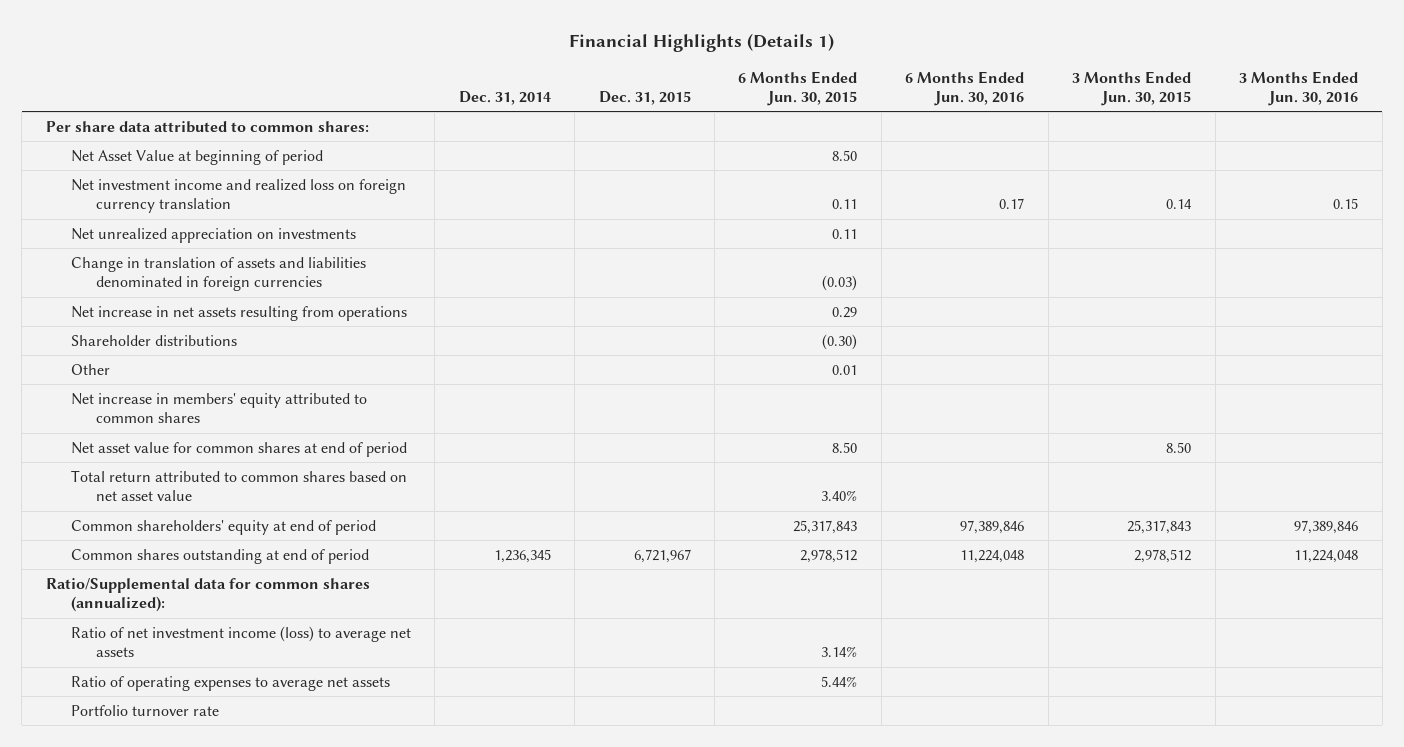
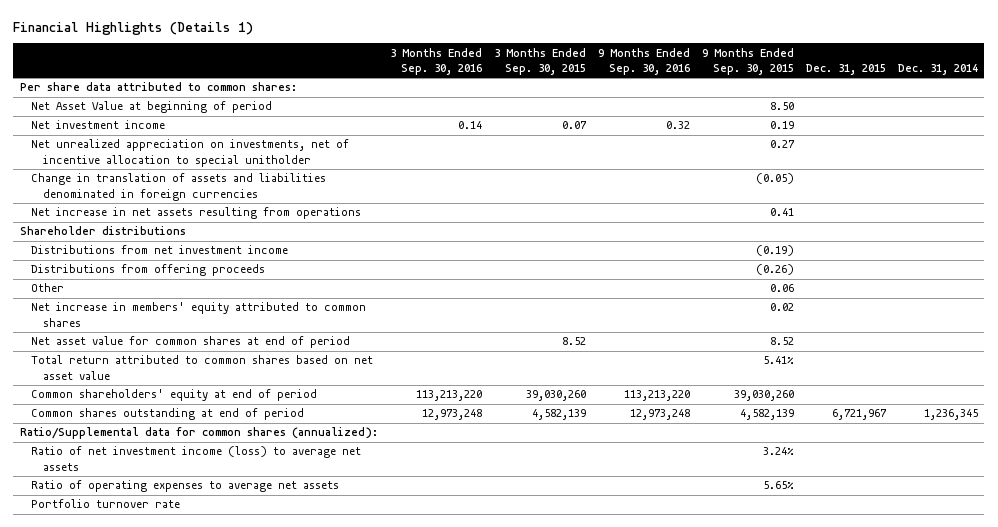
- | Dec. 31, 2014 | Dec. 31, 2015 | 6 Months Ended Jun. 30, 2015 | 6 Months Ended Jun. 30, 2016 | 3 Months Ended Jun. 30, 2015 | 3 Months Ended Jun. 30, 2016
+ | 3 Months Ended Sep. 30, 2016 | 3 Months Ended Sep. 30, 2015 | 9 Months Ended Sep. 30, 2016 | 9 Months Ended Sep. 30, 2015 | Dec. 31, 2015 | Dec. 31, 2014
- Net investment income and realized loss on foreign currency translation | | | 0.11 | 0.17 | 0.14 | 0.15
- Net unrealized appreciation on investments | | | 0.11 | | |
+ Net investment income | 0.14 | 0.07 | 0.32 | 0.19 | |
+ Net unrealized appreciation on investments, net of incentive allocation to special unitholder | | | | 0.27 | |
+ Distributions from net investment income | | | | (0.19) | |
+ Distributions from offering proceeds | | | | (0.26) | |

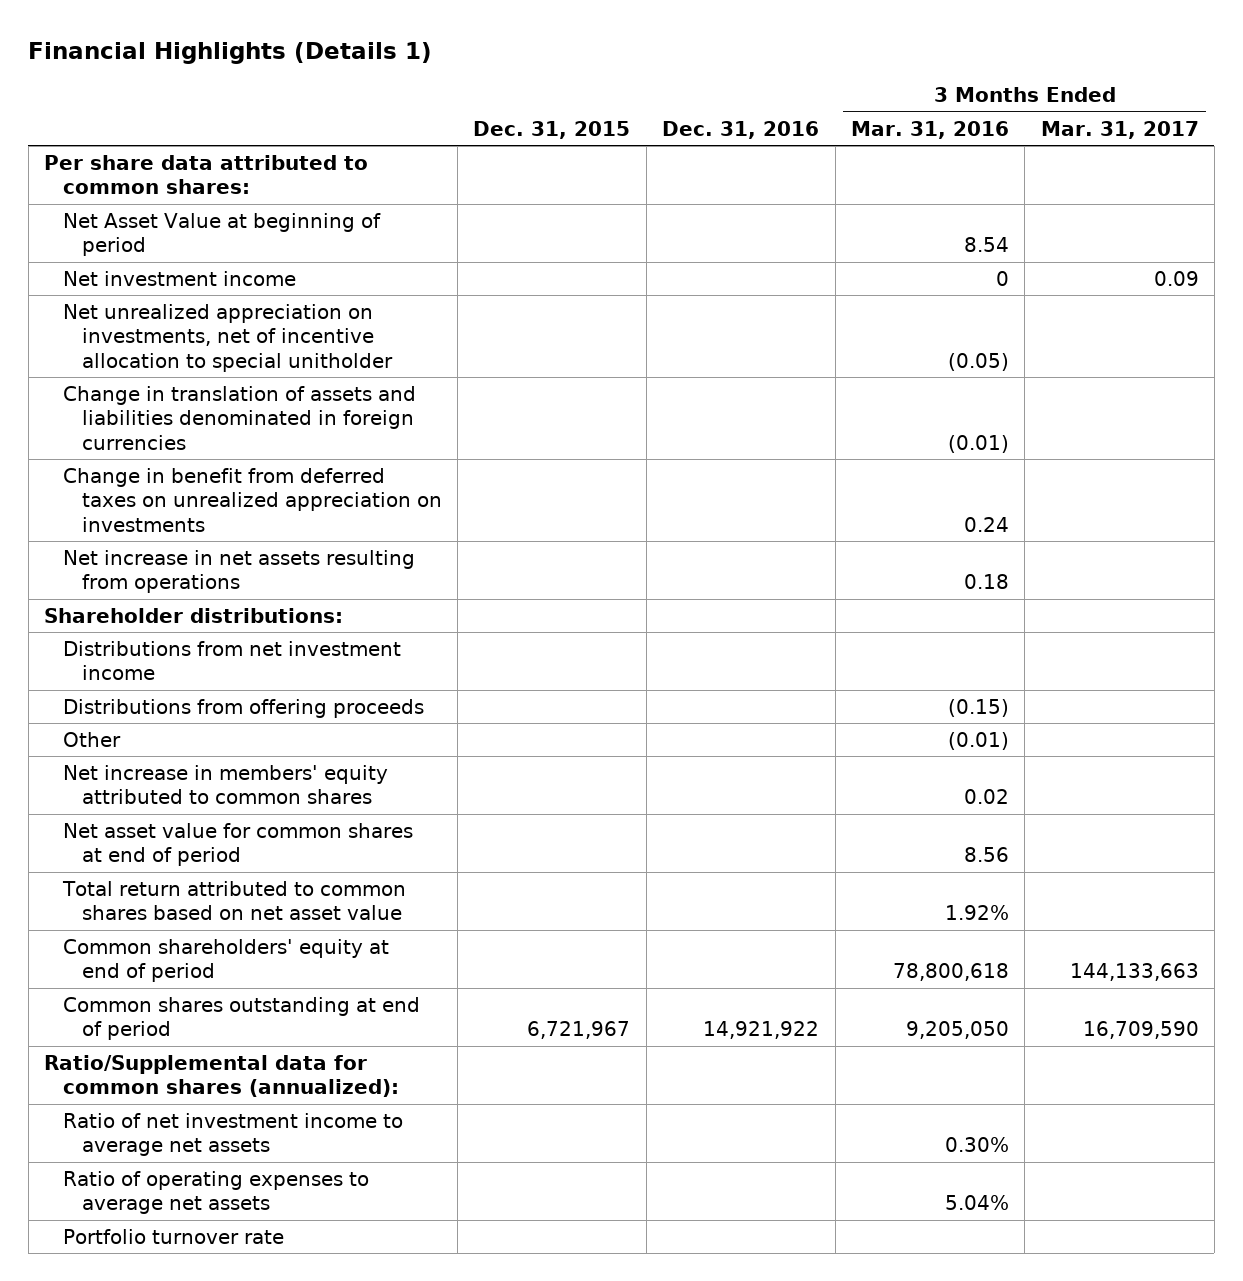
- | 3 Months Ended Sep. 30, 2016 | 3 Months Ended Sep. 30, 2015 | 9 Months Ended Sep. 30, 2016 | 9 Months Ended Sep. 30, 2015 | Dec. 31, 2015 | Dec. 31, 2014
+ | Dec. 31, 2015 | Dec. 31, 2016 | 3 Months Ended Mar. 31, 2016 | 3 Months Ended Mar. 31, 2017
+ Change in benefit from deferred taxes on unrealized appreciation on investments | | | 0.24 |
- Shareholder distributions
+ Shareholder distributions:
- Ratio of net investment income (loss) to average net assets | | | | 3.24% | |
+ Ratio of net investment income to average net assets | | | 0.30% |

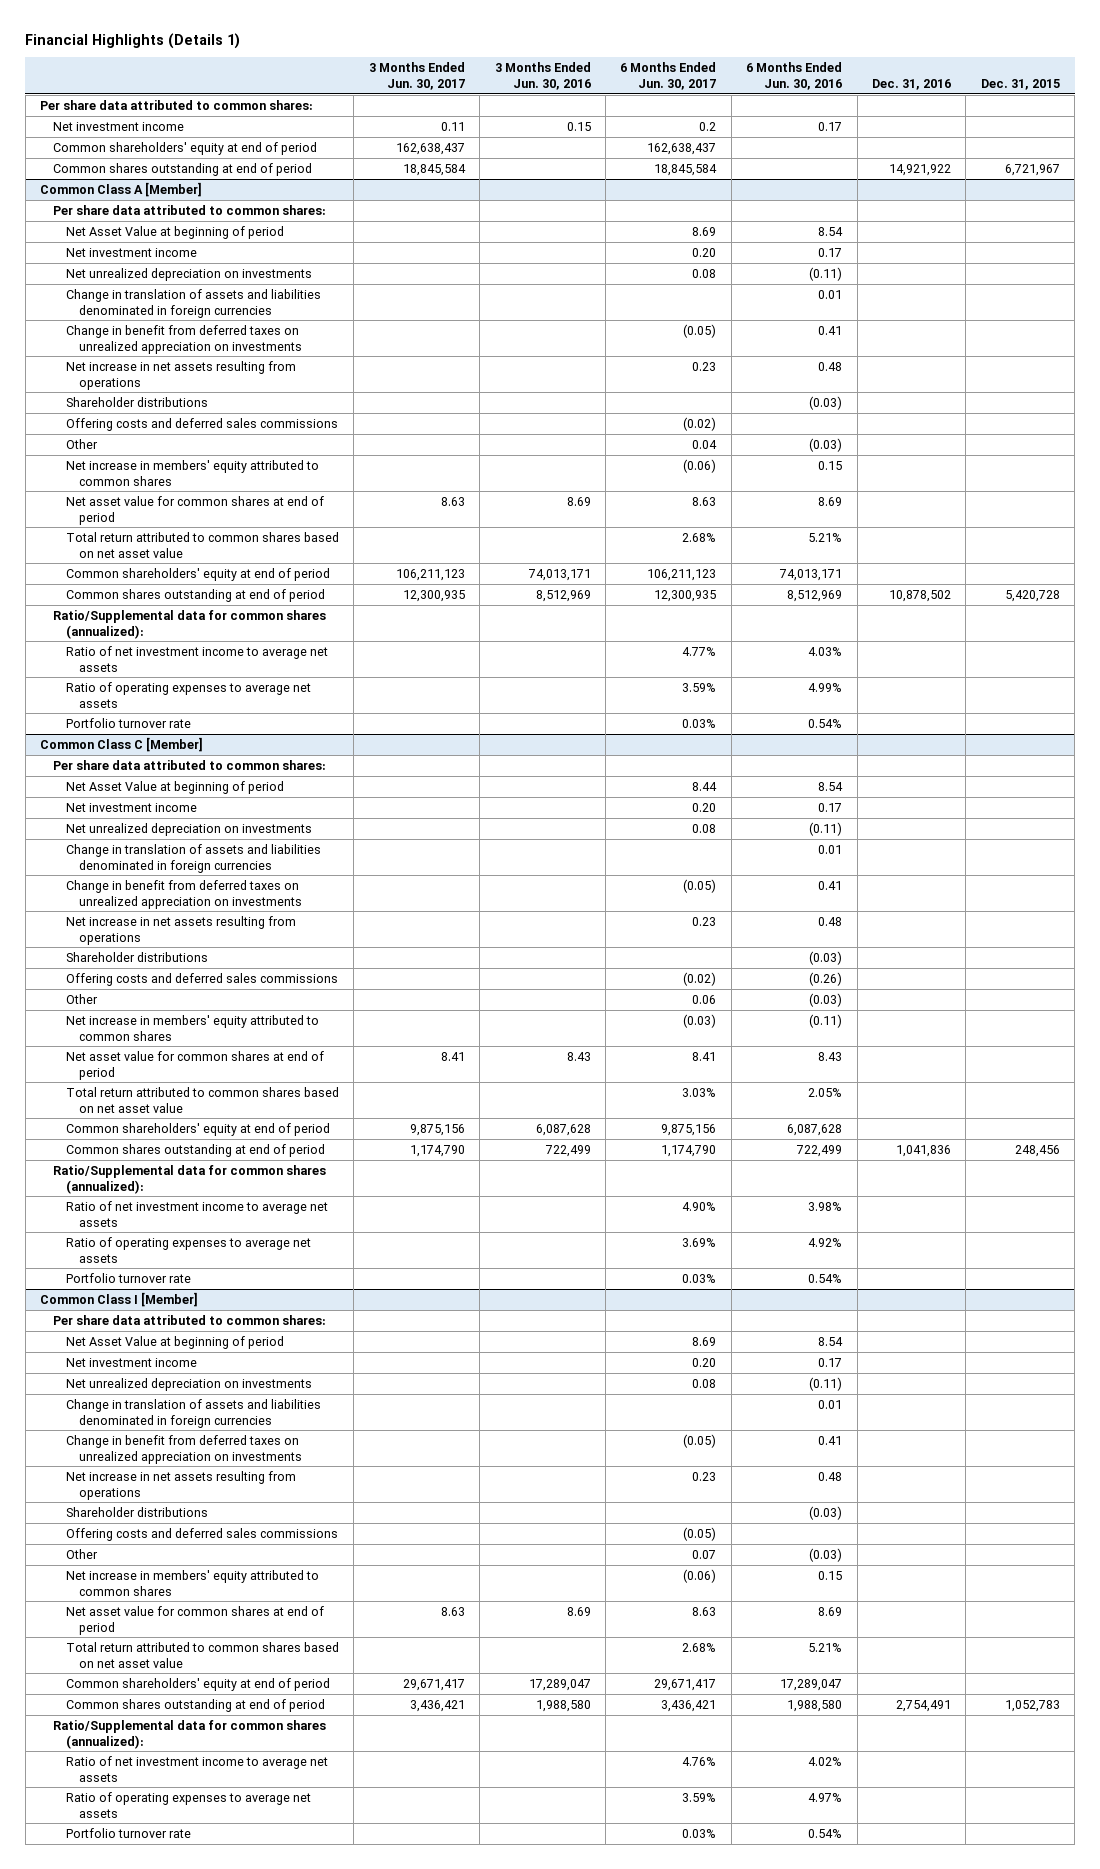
- | Dec. 31, 2015 | Dec. 31, 2016 | 3 Months Ended Mar. 31, 2016 | 3 Months Ended Mar. 31, 2017
+ | 3 Months Ended Jun. 30, 2017 | 3 Months Ended Jun. 30, 2016 | 6 Months Ended Jun. 30, 2017 | 6 Months Ended Jun. 30, 2016 | Dec. 31, 2016 | Dec. 31, 2015
- Net Asset Value at beginning of period | | | 8.54 |
- Net unrealized appreciation on investments, net of incentive allocation to special unitholder | | | (0.05) |
- Change in translation of assets and liabilities denominated in foreign currencies | | | (0.01) |
- Change in benefit from deferred taxes on unrealized appreciation on investments | | | 0.24 |
- Net increase in net assets resulting from operations | | | 0.18 |
- Shareholder distributions:
- Distributions from net investment income
- Distributions from offering proceeds | | | (0.15) |
- Other | | | (0.01) |
- Net increase in members' equity attributed to common shares | | | 0.02 |
- Net asset value for common shares at end of period | | | 8.56 |
- Total return attributed to common shares based on net asset value | | | 1.92% |
- Ratio/Supplemental data for common shares (annualized):
- Ratio of net investment income to average net assets | | | 0.30% |
- Ratio of operating expenses to average net assets | | | 5.04% |
- Portfolio turnover rate
+ Common Class A [Member]
+ Per share data attributed to common shares:
+ Net Asset Value at beginning of period | | | 8.69 | 8.54 | |
+ Net investment income | | | 0.20 | 0.17 | |
+ Net unrealized depreciation on investments | | | 0.08 | (0.11) | |
+ Change in translation of assets and liabilities denominated in foreign currencies | | | | 0.01 | |
+ Change in benefit from deferred taxes on unrealized appreciation on investments | | | (0.05) | 0.41 | |
+ Net increase in net assets resulting from operations | | | 0.23 | 0.48 | |
+ Shareholder distributions | | | | (0.03) | |
+ Offering costs and deferred sales commissions | | | (0.02) | | |
+ Other | | | 0.04 | (0.03) | |
+ Net increase in members' equity attributed to common shares | | | (0.06) | 0.15 | |
+ Net asset value for common shares at end of period | 8.63 | 8.69 | 8.63 | 8.69 | |
+ Total return attributed to common shares based on net asset value | | | 2.68% | 5.21% | |
+ Common shareholders' equity at end of period | 106,211,123 | 74,013,171 | 106,211,123 | 74,013,171 | |
+ Common shares outstanding at end of period | 12,300,935 | 8,512,969 | 12,300,935 | 8,512,969 | 10,878,502 | 5,420,728
+ Ratio/Supplemental data for common shares (annualized):
+ Ratio of net investment income to average net assets | | | 4.77% | 4.03% | |
+ Ratio of operating expenses to average net assets | | | 3.59% | 4.99% | |
+ Portfolio turnover rate | | | 0.03% | 0.54% | |
+ Common Class C [Member]
+ Per share data attributed to common shares:
+ Net Asset Value at beginning of period | | | 8.44 | 8.54 | |
+ Net investment income | | | 0.20 | 0.17 | |
+ Net unrealized depreciation on investments | | | 0.08 | (0.11) | |
+ Change in translation of assets and liabilities denominated in foreign currencies | | | | 0.01 | |
+ Change in benefit from deferred taxes on unrealized appreciation on investments | | | (0.05) | 0.41 | |
+ Net increase in net assets resulting from operations | | | 0.23 | 0.48 | |
+ Shareholder distributions | | | | (0.03) | |
+ Offering costs and deferred sales commissions | | | (0.02) | (0.26) | |
+ Other | | | 0.06 | (0.03) | |
+ Net increase in members' equity attributed to common shares | | | (0.03) | (0.11) | |
+ Net asset value for common shares at end of period | 8.41 | 8.43 | 8.41 | 8.43 | |
+ Total return attributed to common shares based on net asset value | | | 3.03% | 2.05% | |
+ Common shareholders' equity at end of period | 9,875,156 | 6,087,628 | 9,875,156 | 6,087,628 | |
+ Common shares outstanding at end of period | 1,174,790 | 722,499 | 1,174,790 | 722,499 | 1,041,836 | 248,456
+ Ratio/Supplemental data for common shares (annualized):
+ Ratio of net investment income to average net assets | | | 4.90% | 3.98% | |
+ Ratio of operating expenses to average net assets | | | 3.69% | 4.92% | |
+ Portfolio turnover rate | | | 0.03% | 0.54% | |
+ Common Class I [Member]
+ Per share data attributed to common shares:
+ Net Asset Value at beginning of period | | | 8.69 | 8.54 | |
+ Net investment income | | | 0.20 | 0.17 | |
+ Net unrealized depreciation on investments | | | 0.08 | (0.11) | |
+ Change in translation of assets and liabilities denominated in foreign currencies | | | | 0.01 | |
+ Change in benefit from deferred taxes on unrealized appreciation on investments | | | (0.05) | 0.41 | |
+ Net increase in net assets resulting from operations | | | 0.23 | 0.48 | |
+ Shareholder distributions | | | | (0.03) | |
+ Offering costs and deferred sales commissions | | | (0.05) | | |
+ Other | | | 0.07 | (0.03) | |
+ Net increase in members' equity attributed to common shares | | | (0.06) | 0.15 | |
+ Net asset value for common shares at end of period | 8.63 | 8.69 | 8.63 | 8.69 | |
+ Total return attributed to common shares based on net asset value | | | 2.68% | 5.21% | |
+ Common shareholders' equity at end of period | 29,671,417 | 17,289,047 | 29,671,417 | 17,289,047 | |
+ Common shares outstanding at end of period | 3,436,421 | 1,988,580 | 3,436,421 | 1,988,580 | 2,754,491 | 1,052,783
+ Ratio/Supplemental data for common shares (annualized):
+ Ratio of net investment income to average net assets | | | 4.76% | 4.02% | |
+ Ratio of operating expenses to average net assets | | | 3.59% | 4.97% | |
+ Portfolio turnover rate | | | 0.03% | 0.54% | |

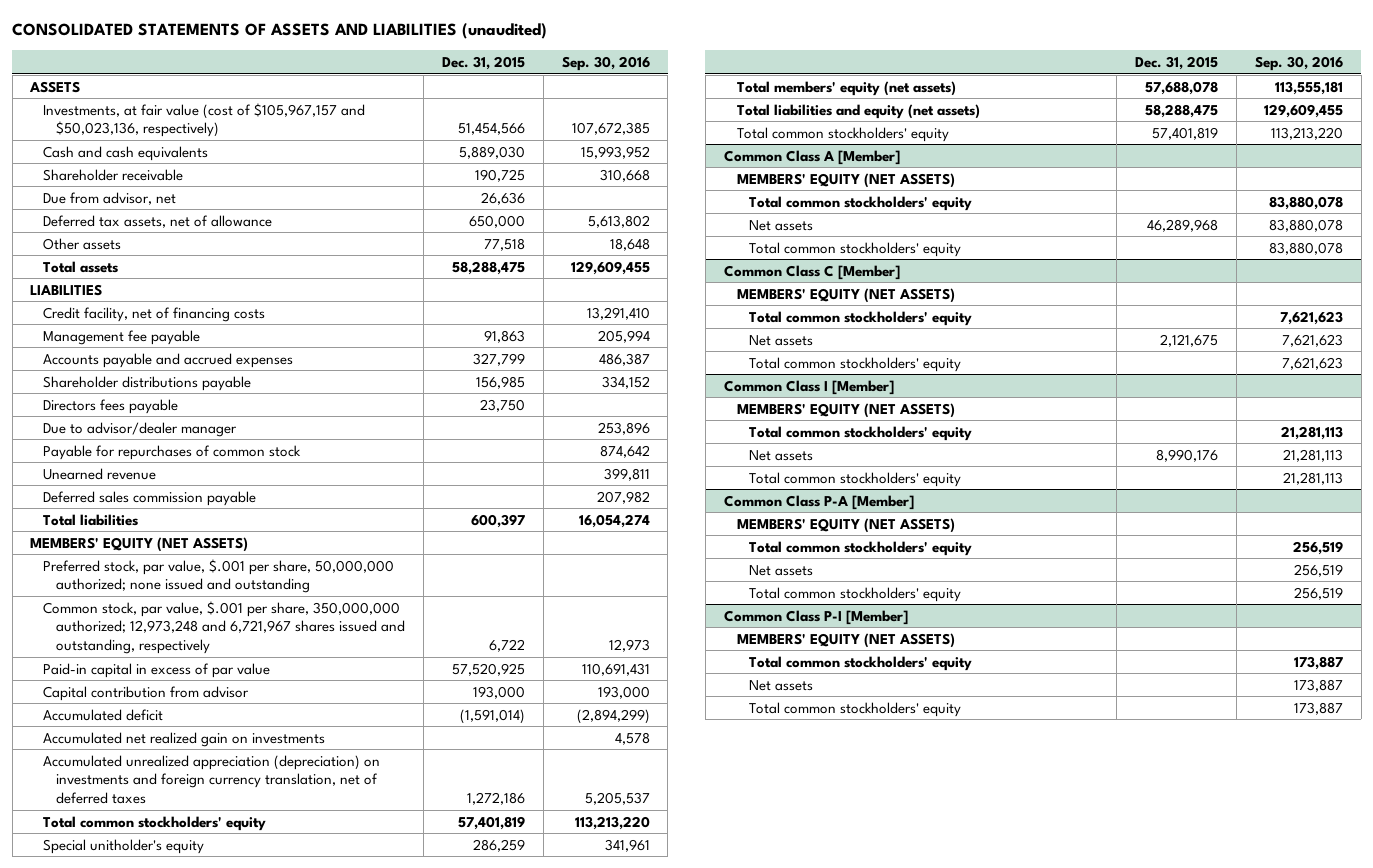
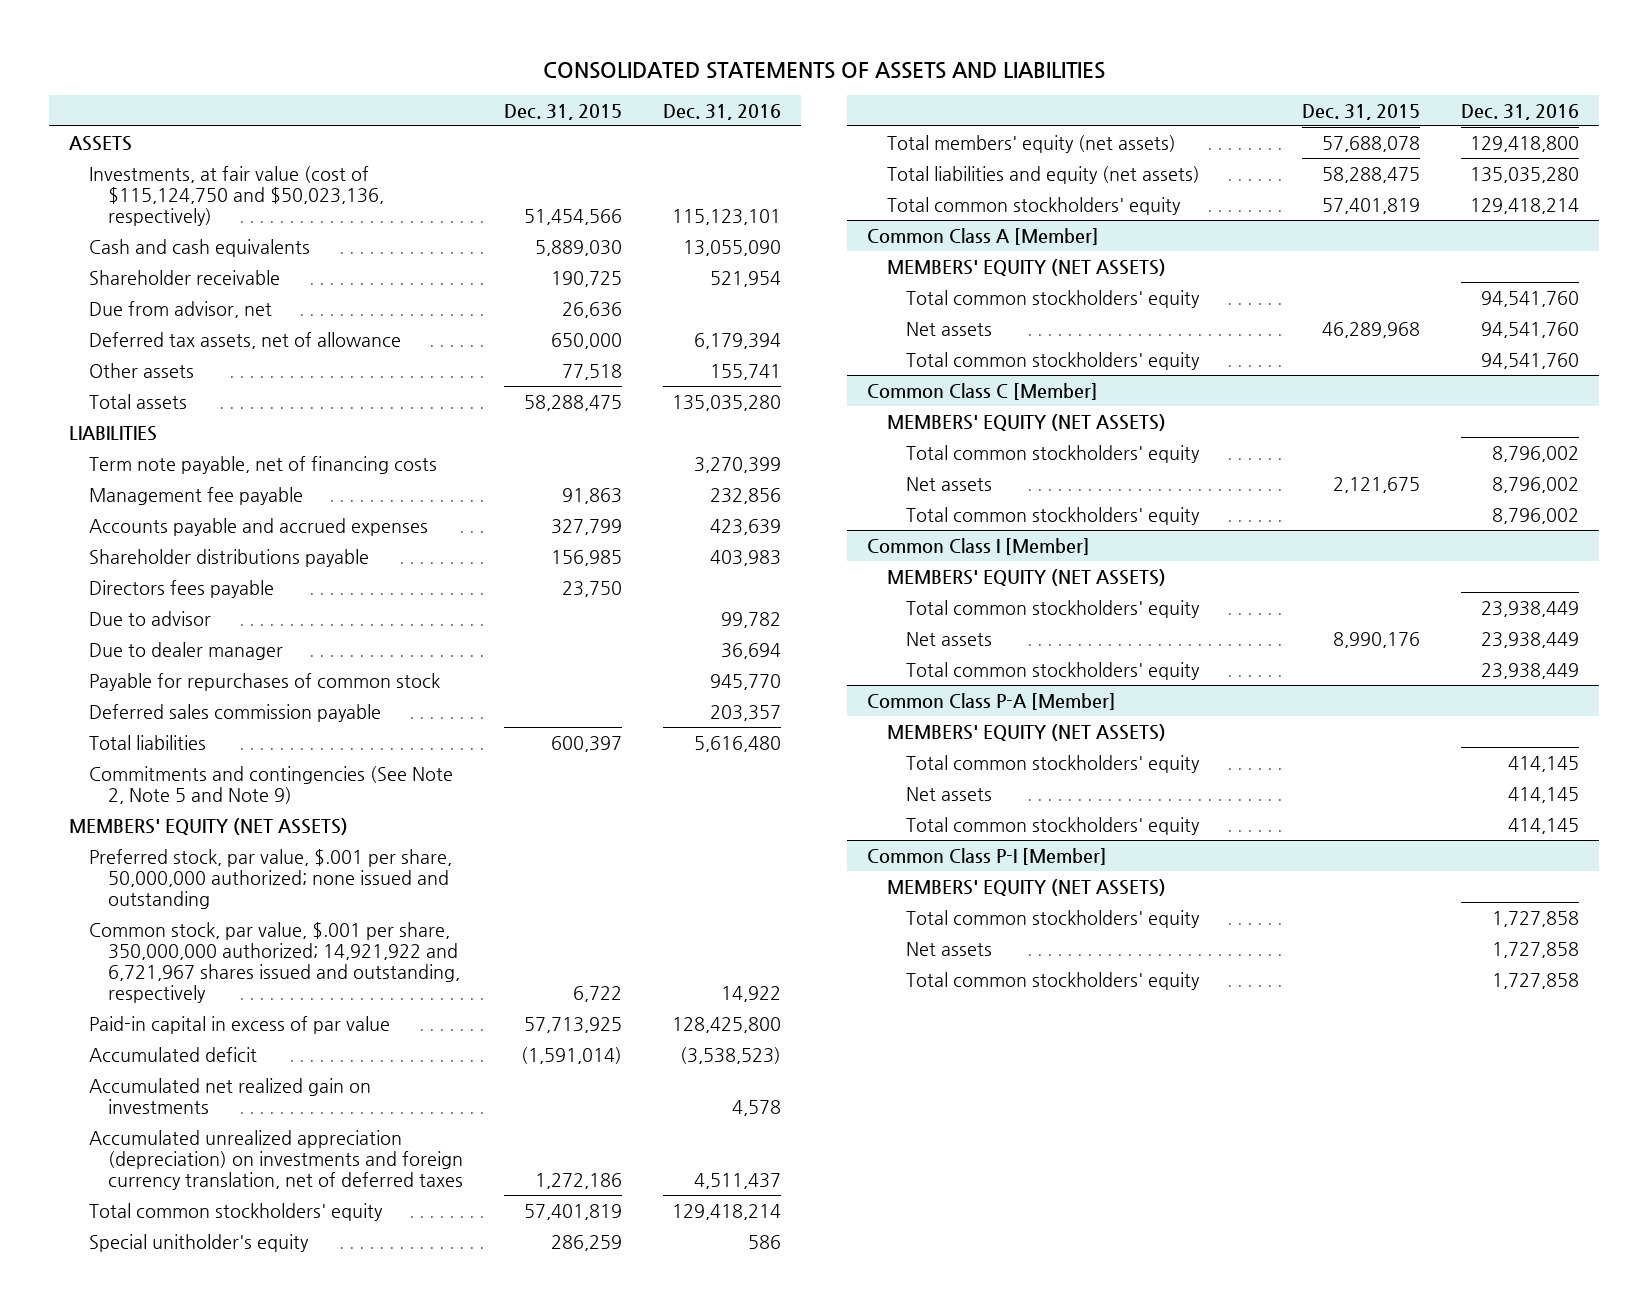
- CONSOLIDATED STATEMENTS OF ASSETS AND LIABILITIES (unaudited)
+ CONSOLIDATED STATEMENTS OF ASSETS AND LIABILITIES
- | Dec. 31, 2015 | Sep. 30, 2016
+ | Dec. 31, 2015 | Dec. 31, 2016
- Investments, at fair value (cost of $105,967,157 and $50,023,136, respectively) | 51,454,566 | 107,672,385
+ Investments, at fair value (cost of $115,124,750 and $50,023,136, respectively) | 51,454,566 | 115,123,101
- Credit facility, net of financing costs | | 13,291,410
+ Term note payable, net of financing costs | | 3,270,399
- Due to advisor/dealer manager | | 253,896
+ Due to advisor | | 99,782
+ Due to dealer manager | | 36,694
- Unearned revenue | | 399,811
+ Commitments and contingencies (See Note 2, Note 5 and Note 9)
- Common stock, par value, $.001 per share, 350,000,000 authorized; 12,973,248 and 6,721,967 shares issued and outstanding, respectively | 6,722 | 12,973
- Paid-in capital in excess of par value | 57,520,925 | 110,691,431
- Capital contribution from advisor | 193,000 | 193,000
+ Common stock, par value, $.001 per share, 350,000,000 authorized; 14,921,922 and 6,721,967 shares issued and outstanding, respectively | 6,722 | 14,922
+ Paid-in capital in excess of par value | 57,713,925 | 128,425,800

